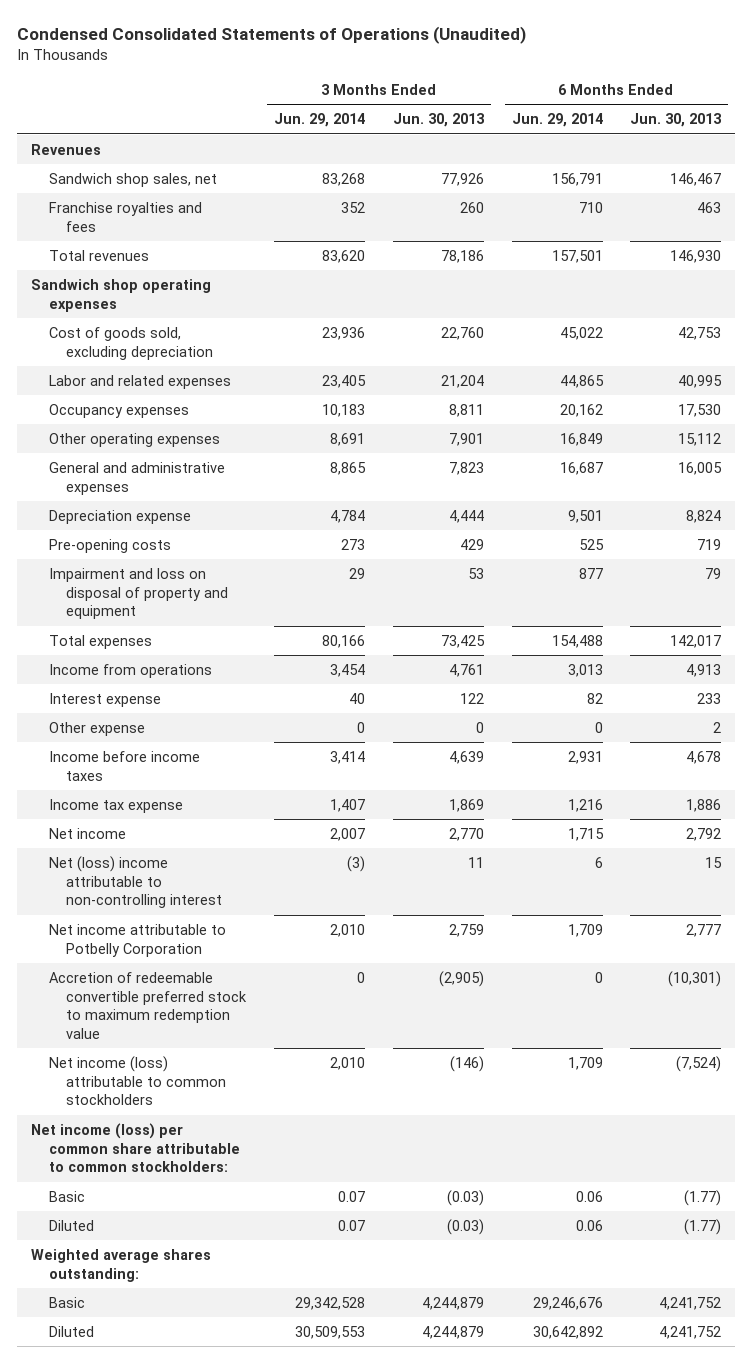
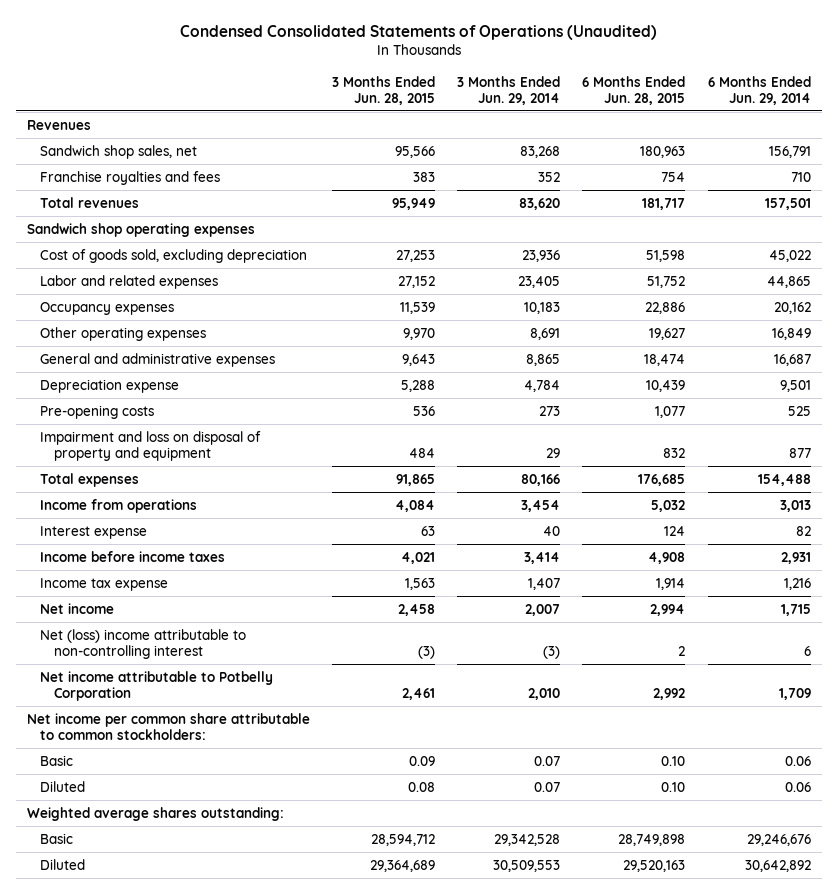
- | 3 Months Ended Jun. 29, 2014 | 3 Months Ended Jun. 30, 2013 | 6 Months Ended Jun. 29, 2014 | 6 Months Ended Jun. 30, 2013
+ | 3 Months Ended Jun. 28, 2015 | 3 Months Ended Jun. 29, 2014 | 6 Months Ended Jun. 28, 2015 | 6 Months Ended Jun. 29, 2014
- Other expense | 0 | 0 | 0 | 2
- Accretion of redeemable convertible preferred stock to maximum redemption value | 0 | (2,905) | 0 | (10,301)
- Net income (loss) attributable to common stockholders | 2,010 | (146) | 1,709 | (7,524)
- Net income (loss) per common share attributable to common stockholders:
+ Net income per common share attributable to common stockholders:

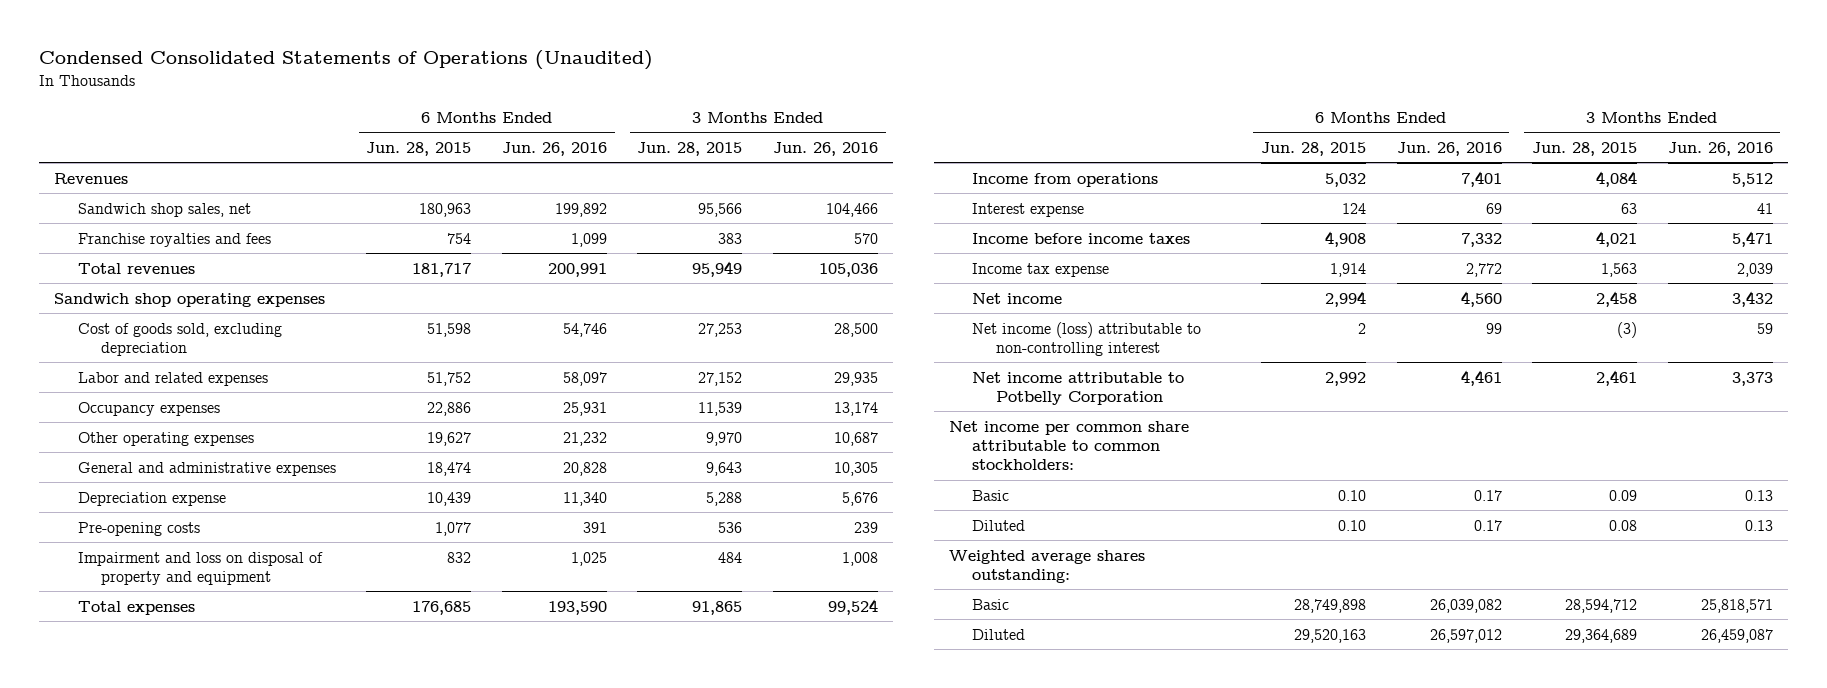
- | 3 Months Ended Jun. 28, 2015 | 3 Months Ended Jun. 29, 2014 | 6 Months Ended Jun. 28, 2015 | 6 Months Ended Jun. 29, 2014
+ | 6 Months Ended Jun. 28, 2015 | 6 Months Ended Jun. 26, 2016 | 3 Months Ended Jun. 28, 2015 | 3 Months Ended Jun. 26, 2016
- Net (loss) income attributable to non-controlling interest | (3) | (3) | 2 | 6
+ Net income (loss) attributable to non-controlling interest | 2 | 99 | (3) | 59

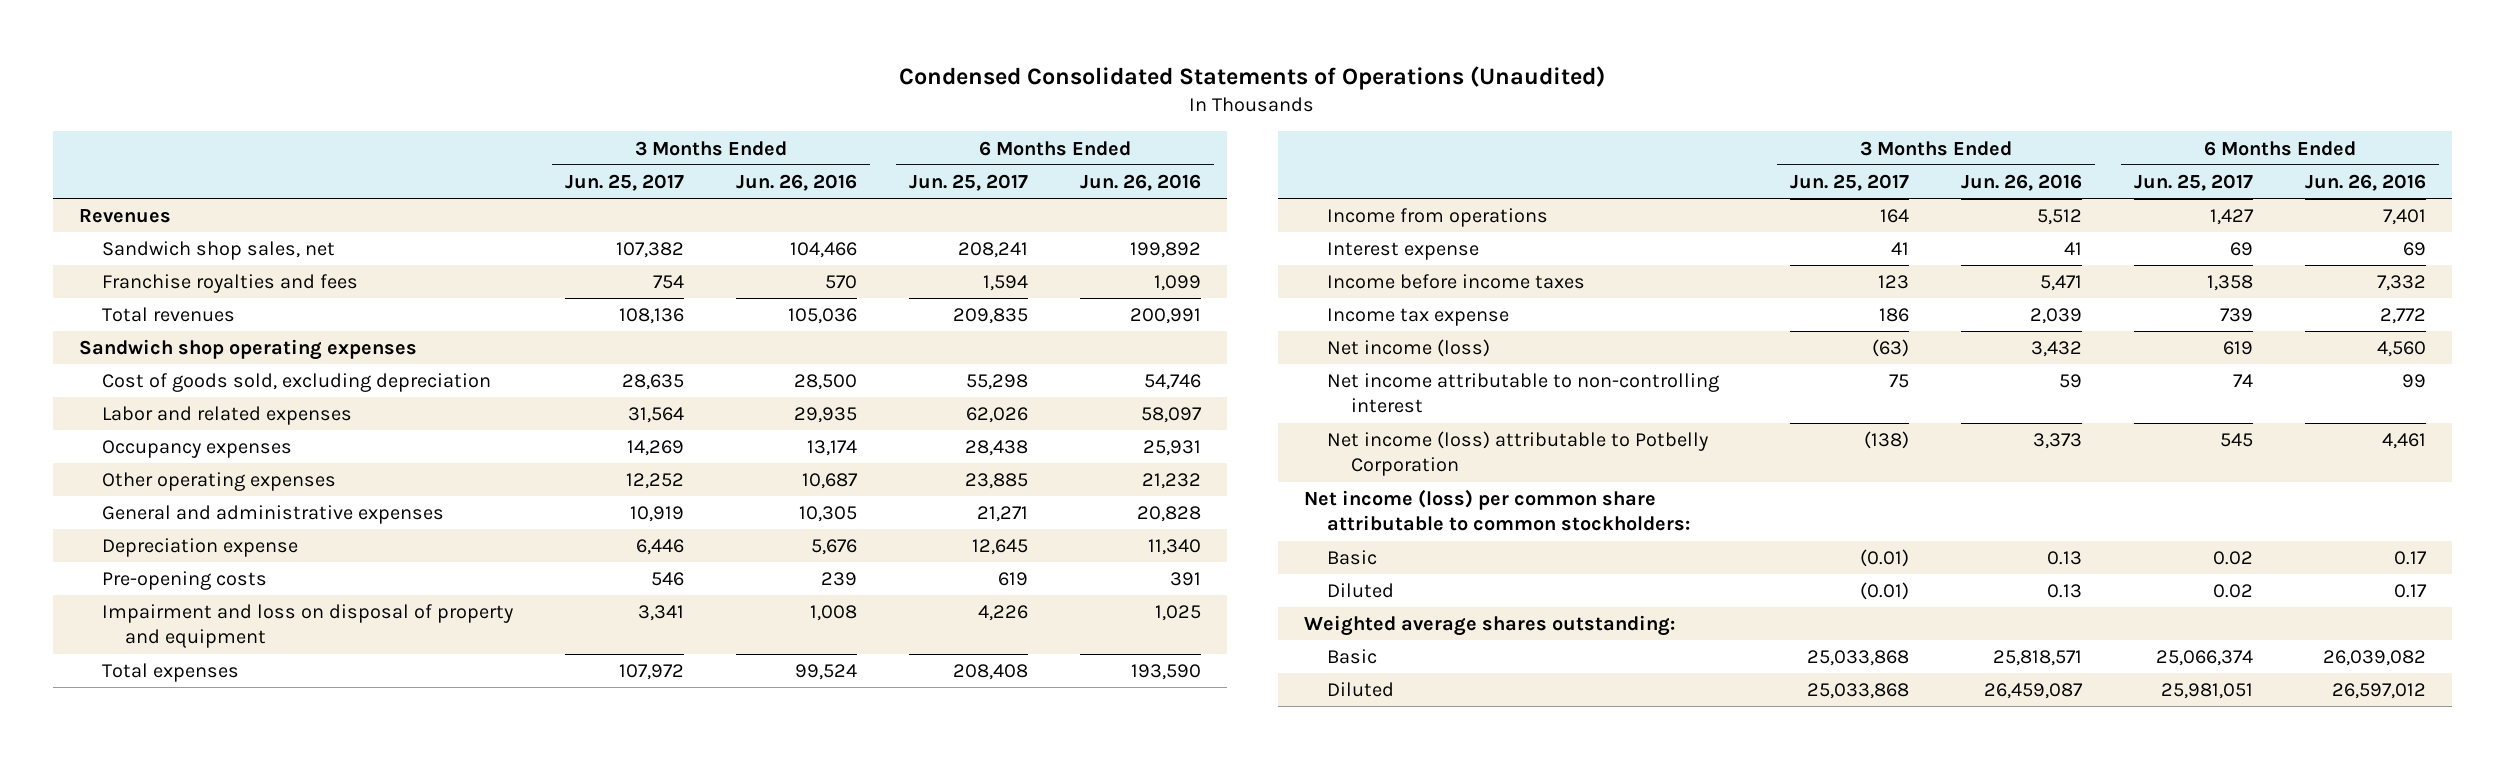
- | 6 Months Ended Jun. 28, 2015 | 6 Months Ended Jun. 26, 2016 | 3 Months Ended Jun. 28, 2015 | 3 Months Ended Jun. 26, 2016
+ | 3 Months Ended Jun. 25, 2017 | 3 Months Ended Jun. 26, 2016 | 6 Months Ended Jun. 25, 2017 | 6 Months Ended Jun. 26, 2016
- Net income | 2,994 | 4,560 | 2,458 | 3,432
- Net income (loss) attributable to non-controlling interest | 2 | 99 | (3) | 59
- Net income attributable to Potbelly Corporation | 2,992 | 4,461 | 2,461 | 3,373
- Net income per common share attributable to common stockholders:
+ Net income (loss) | (63) | 3,432 | 619 | 4,560
+ Net income attributable to non-controlling interest | 75 | 59 | 74 | 99
+ Net income (loss) attributable to Potbelly Corporation | (138) | 3,373 | 545 | 4,461
+ Net income (loss) per common share attributable to common stockholders:

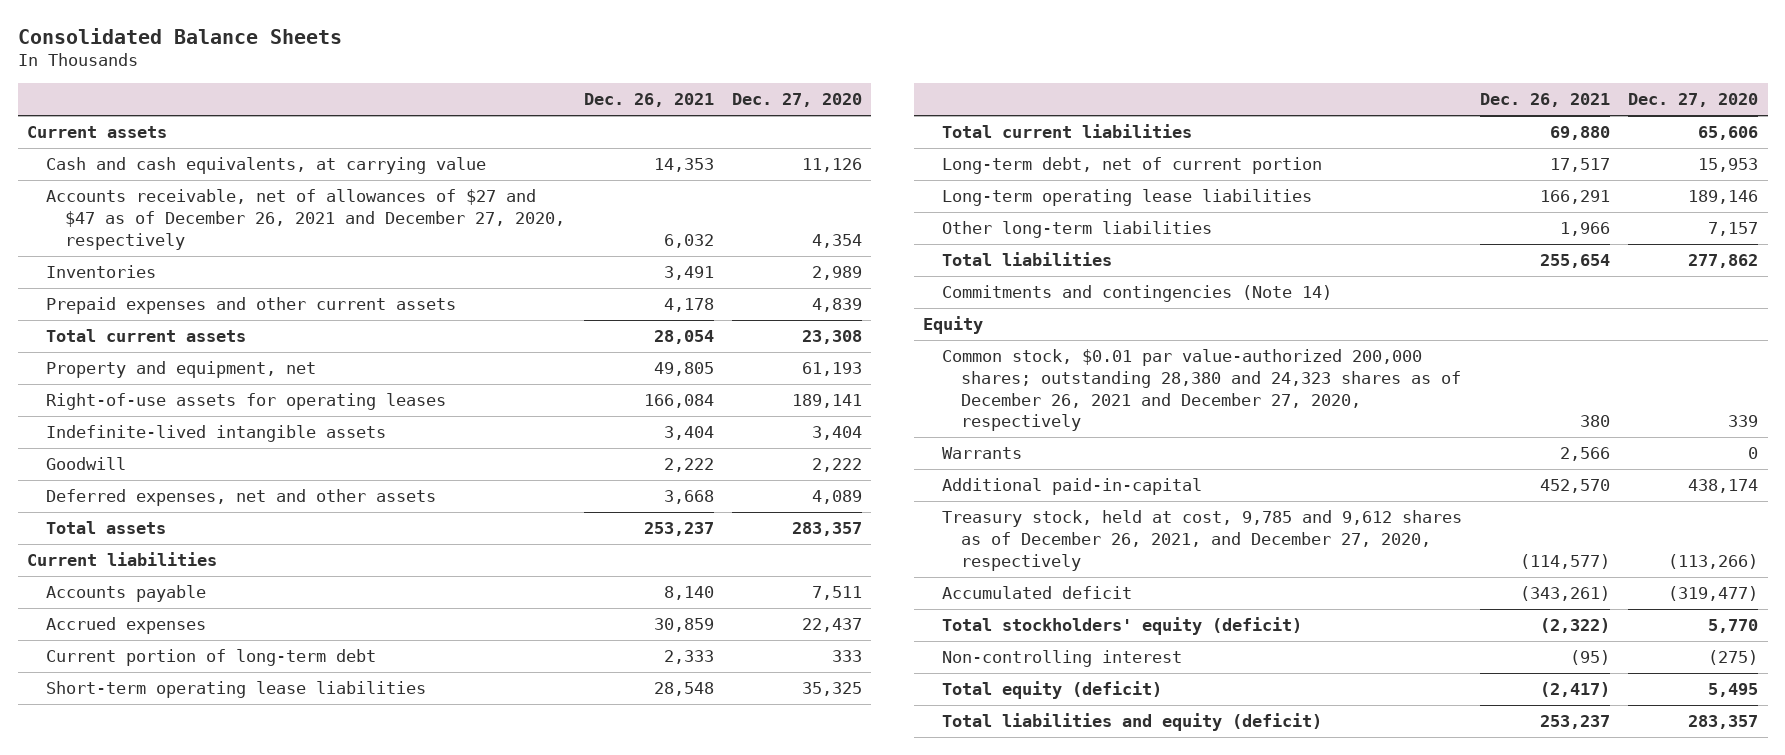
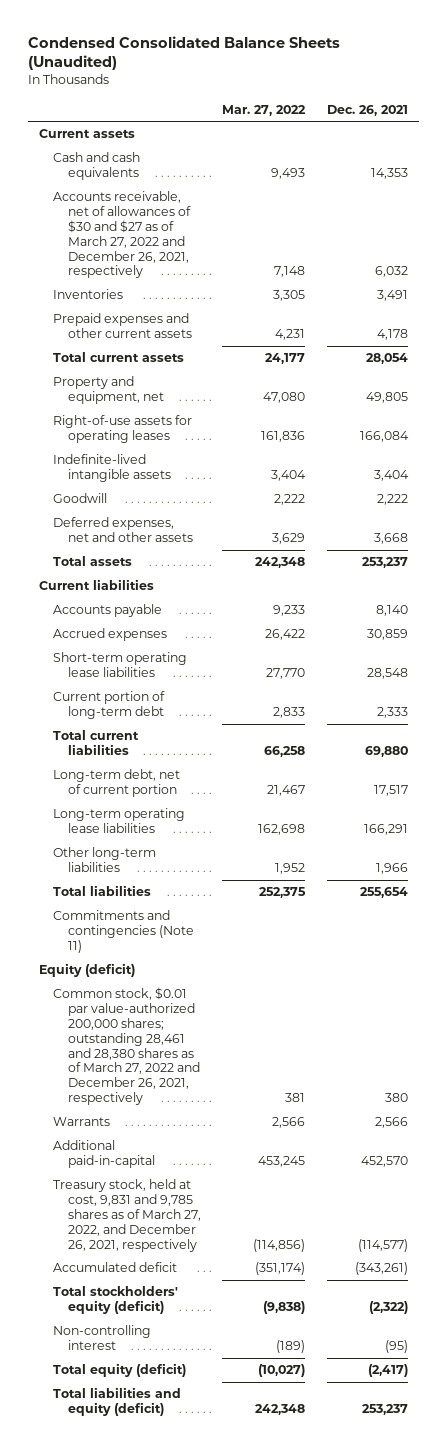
- Consolidated Balance Sheets
+ Condensed Consolidated Balance Sheets (Unaudited)
- | Dec. 26, 2021 | Dec. 27, 2020
+ | Mar. 27, 2022 | Dec. 26, 2021
- Cash and cash equivalents, at carrying value | 14,353 | 11,126
- Accounts receivable, net of allowances of $27 and $47 as of December 26, 2021 and December 27, 2020, respectively | 6,032 | 4,354
+ Cash and cash equivalents | 9,493 | 14,353
+ Accounts receivable, net of allowances of $30 and $27 as of March 27, 2022 and December 26, 2021, respectively | 7,148 | 6,032
moved down: Current portion of long-term debt | 2,833 | 2,333
- Commitments and contingencies (Note 14)
- Equity
- Common stock, $0.01 par value-authorized 200,000 shares; outstanding 28,380 and 24,323 shares as of December 26, 2021 and December 27, 2020, respectively | 380 | 339
+ Commitments and contingencies (Note 11)
+ Equity (deficit)
+ Common stock, $0.01 par value-authorized 200,000 shares; outstanding 28,461 and 28,380 shares as of March 27, 2022 and December 26, 2021, respectively | 381 | 380
- Treasury stock, held at cost, 9,785 and 9,612 shares as of December 26, 2021, and December 27, 2020, respectively | (114,577) | (113,266)
+ Treasury stock, held at cost, 9,831 and 9,785 shares as of March 27, 2022, and December 26, 2021, respectively | (114,856) | (114,577)

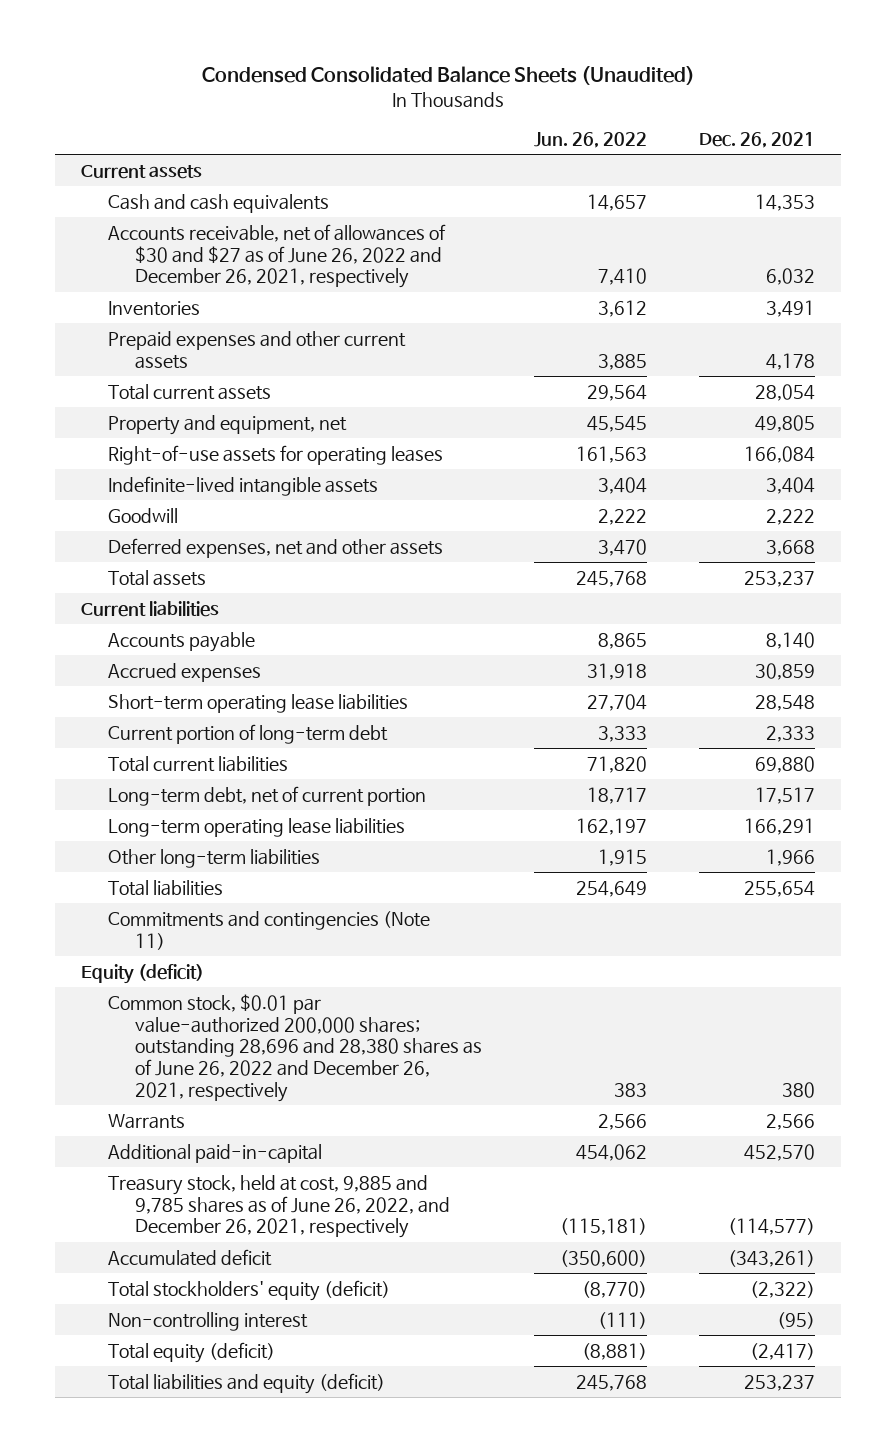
- | Mar. 27, 2022 | Dec. 26, 2021
+ | Jun. 26, 2022 | Dec. 26, 2021
- Accounts receivable, net of allowances of $30 and $27 as of March 27, 2022 and December 26, 2021, respectively | 7,148 | 6,032
+ Accounts receivable, net of allowances of $30 and $27 as of June 26, 2022 and December 26, 2021, respectively | 7,410 | 6,032
- Common stock, $0.01 par value-authorized 200,000 shares; outstanding 28,461 and 28,380 shares as of March 27, 2022 and December 26, 2021, respectively | 381 | 380
+ Common stock, $0.01 par value-authorized 200,000 shares; outstanding 28,696 and 28,380 shares as of June 26, 2022 and December 26, 2021, respectively | 383 | 380
- Treasury stock, held at cost, 9,831 and 9,785 shares as of March 27, 2022, and December 26, 2021, respectively | (114,856) | (114,577)
+ Treasury stock, held at cost, 9,885 and 9,785 shares as of June 26, 2022, and December 26, 2021, respectively | (115,181) | (114,577)

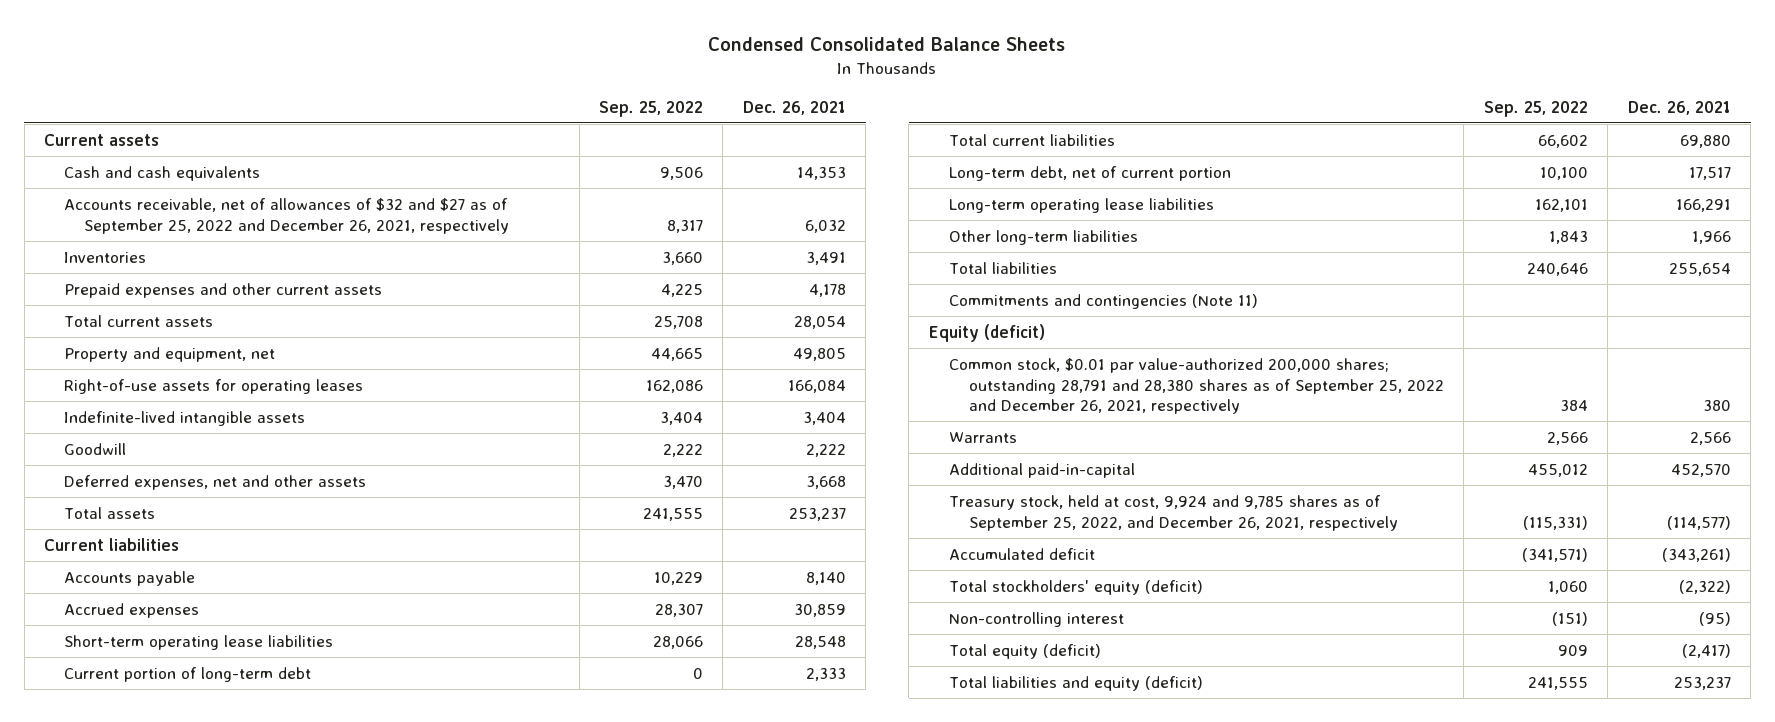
- Condensed Consolidated Balance Sheets (Unaudited)
+ Condensed Consolidated Balance Sheets
- | Jun. 26, 2022 | Dec. 26, 2021
+ | Sep. 25, 2022 | Dec. 26, 2021
- Accounts receivable, net of allowances of $30 and $27 as of June 26, 2022 and December 26, 2021, respectively | 7,410 | 6,032
+ Accounts receivable, net of allowances of $32 and $27 as of September 25, 2022 and December 26, 2021, respectively | 8,317 | 6,032
- Common stock, $0.01 par value-authorized 200,000 shares; outstanding 28,696 and 28,380 shares as of June 26, 2022 and December 26, 2021, respectively | 383 | 380
+ Common stock, $0.01 par value-authorized 200,000 shares; outstanding 28,791 and 28,380 shares as of September 25, 2022 and December 26, 2021, respectively | 384 | 380
- Treasury stock, held at cost, 9,885 and 9,785 shares as of June 26, 2022, and December 26, 2021, respectively | (115,181) | (114,577)
+ Treasury stock, held at cost, 9,924 and 9,785 shares as of September 25, 2022, and December 26, 2021, respectively | (115,331) | (114,577)

